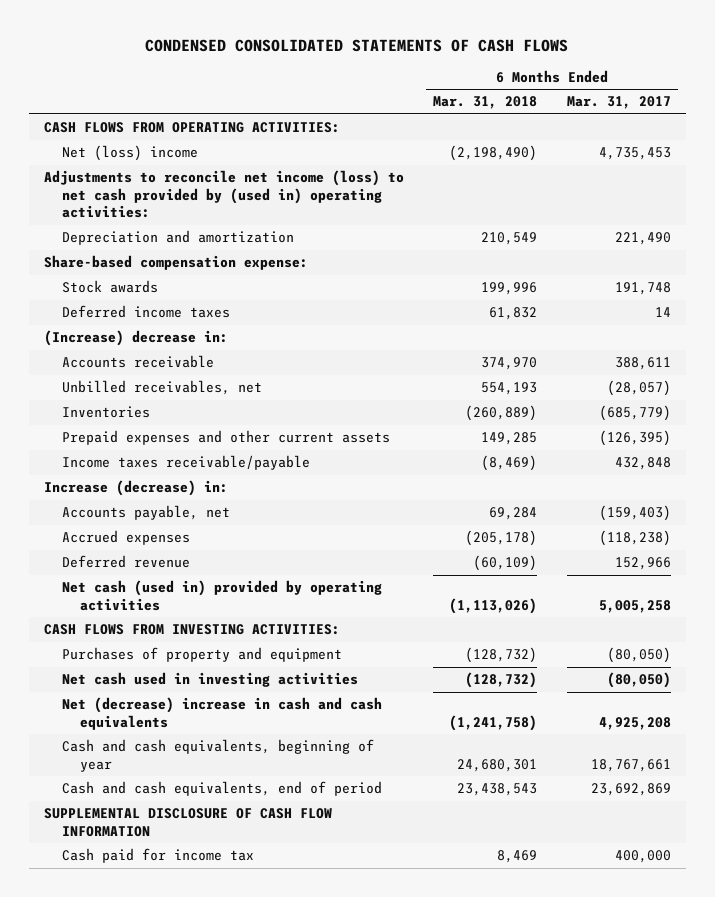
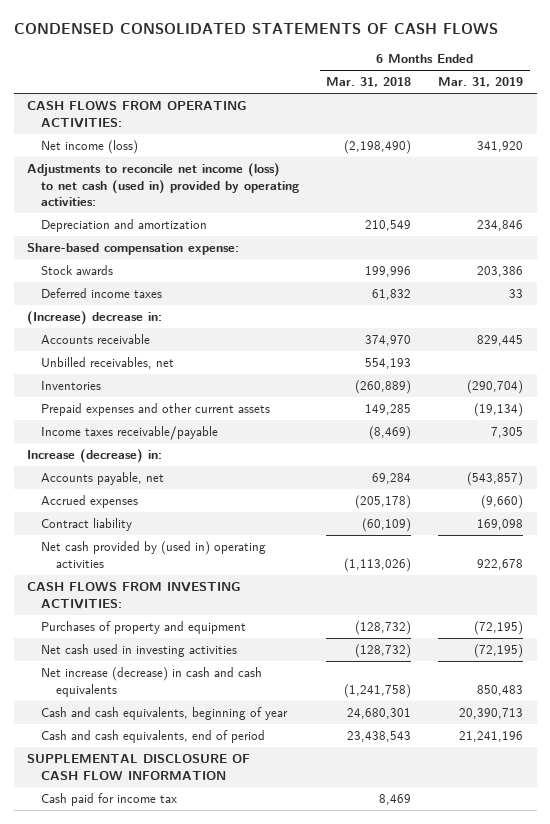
- | 6 Months Ended Mar. 31, 2018 | 6 Months Ended Mar. 31, 2017
+ | 6 Months Ended Mar. 31, 2018 | 6 Months Ended Mar. 31, 2019
- Net (loss) income | (2,198,490) | 4,735,453
- Adjustments to reconcile net income (loss) to net cash provided by (used in) operating activities:
+ Net income (loss) | (2,198,490) | 341,920
+ Adjustments to reconcile net income (loss) to net cash (used in) provided by operating activities:
- Deferred revenue | (60,109) | 152,966
- Net cash (used in) provided by operating activities | (1,113,026) | 5,005,258
+ Contract liability | (60,109) | 169,098
+ Net cash provided by (used in) operating activities | (1,113,026) | 922,678
- Net (decrease) increase in cash and cash equivalents | (1,241,758) | 4,925,208
+ Net increase (decrease) in cash and cash equivalents | (1,241,758) | 850,483

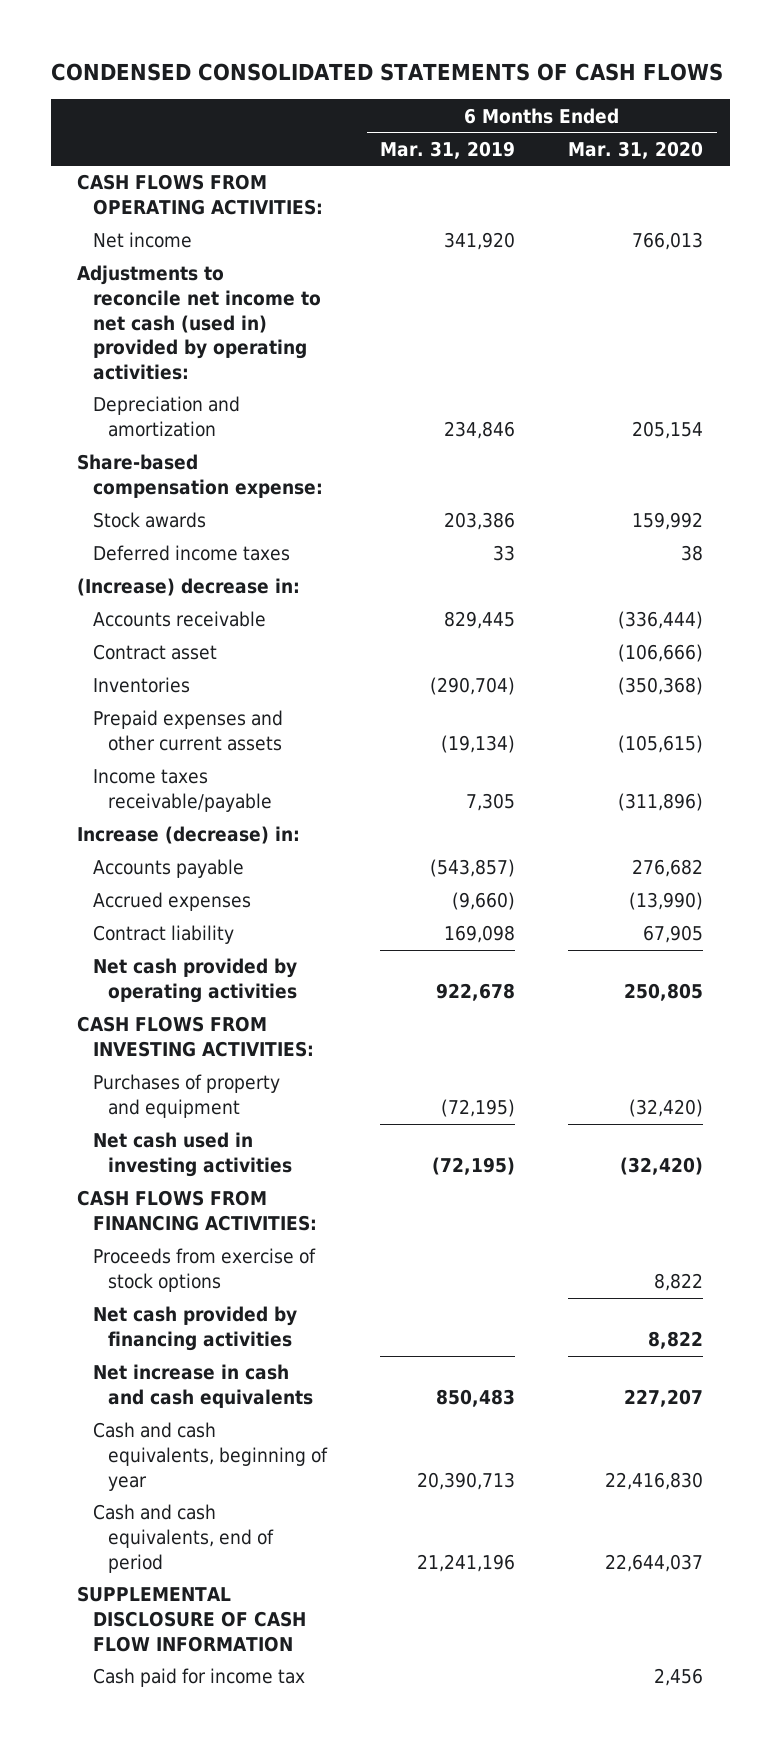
- | 6 Months Ended Mar. 31, 2018 | 6 Months Ended Mar. 31, 2019
+ | 6 Months Ended Mar. 31, 2019 | 6 Months Ended Mar. 31, 2020
- Net income (loss) | (2,198,490) | 341,920
- Adjustments to reconcile net income (loss) to net cash (used in) provided by operating activities:
+ Net income | 341,920 | 766,013
+ Adjustments to reconcile net income to net cash (used in) provided by operating activities:
- Unbilled receivables, net | 554,193 |
+ Contract asset | | (106,666)
- Accounts payable, net | 69,284 | (543,857)
+ Accounts payable | (543,857) | 276,682
- Net cash provided by (used in) operating activities | (1,113,026) | 922,678
+ Net cash provided by operating activities | 922,678 | 250,805
- Net increase (decrease) in cash and cash equivalents | (1,241,758) | 850,483
+ CASH FLOWS FROM FINANCING ACTIVITIES:
+ Proceeds from exercise of stock options | | 8,822
+ Net cash provided by financing activities | | 8,822
+ Net increase in cash and cash equivalents | 850,483 | 227,207

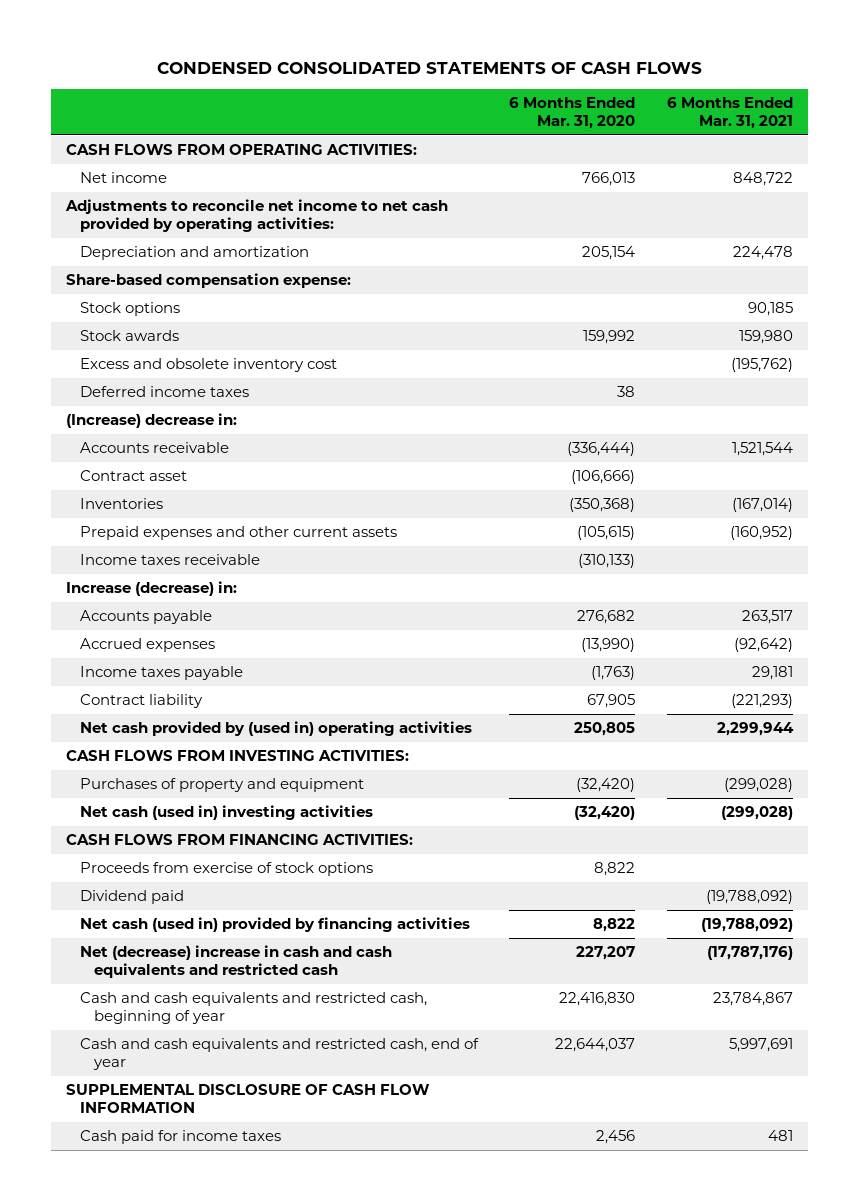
- | 6 Months Ended Mar. 31, 2019 | 6 Months Ended Mar. 31, 2020
+ | 6 Months Ended Mar. 31, 2020 | 6 Months Ended Mar. 31, 2021
- Adjustments to reconcile net income to net cash (used in) provided by operating activities:
+ Adjustments to reconcile net income to net cash provided by operating activities:
+ Stock options | | 90,185
+ Excess and obsolete inventory cost | | (195,762)
- Income taxes receivable/payable | 7,305 | (311,896)
+ Income taxes receivable | (310,133) |
+ Income taxes payable | (1,763) | 29,181
- Net cash provided by operating activities | 922,678 | 250,805
+ Net cash provided by (used in) operating activities | 250,805 | 2,299,944
- Net cash used in investing activities | (72,195) | (32,420)
+ Net cash (used in) investing activities | (32,420) | (299,028)
- Net cash provided by financing activities | | 8,822
- Net increase in cash and cash equivalents | 850,483 | 227,207
- Cash and cash equivalents, beginning of year | 20,390,713 | 22,416,830
- Cash and cash equivalents, end of period | 21,241,196 | 22,644,037
+ Dividend paid | | (19,788,092)
+ Net cash (used in) provided by financing activities | 8,822 | (19,788,092)
+ Net (decrease) increase in cash and cash equivalents and restricted cash | 227,207 | (17,787,176)
+ Cash and cash equivalents and restricted cash, beginning of year | 22,416,830 | 23,784,867
+ Cash and cash equivalents and restricted cash, end of year | 22,644,037 | 5,997,691
- Cash paid for income tax | | 2,456
+ Cash paid for income taxes | 2,456 | 481

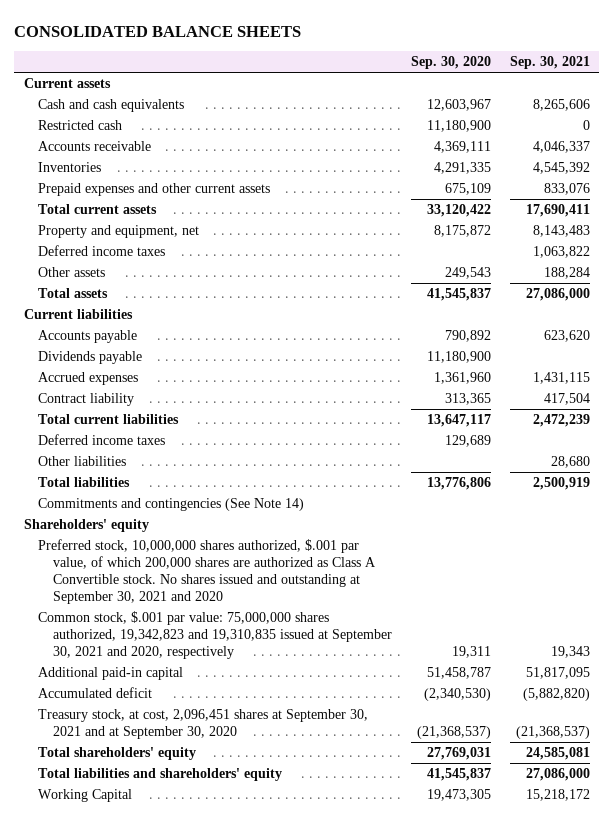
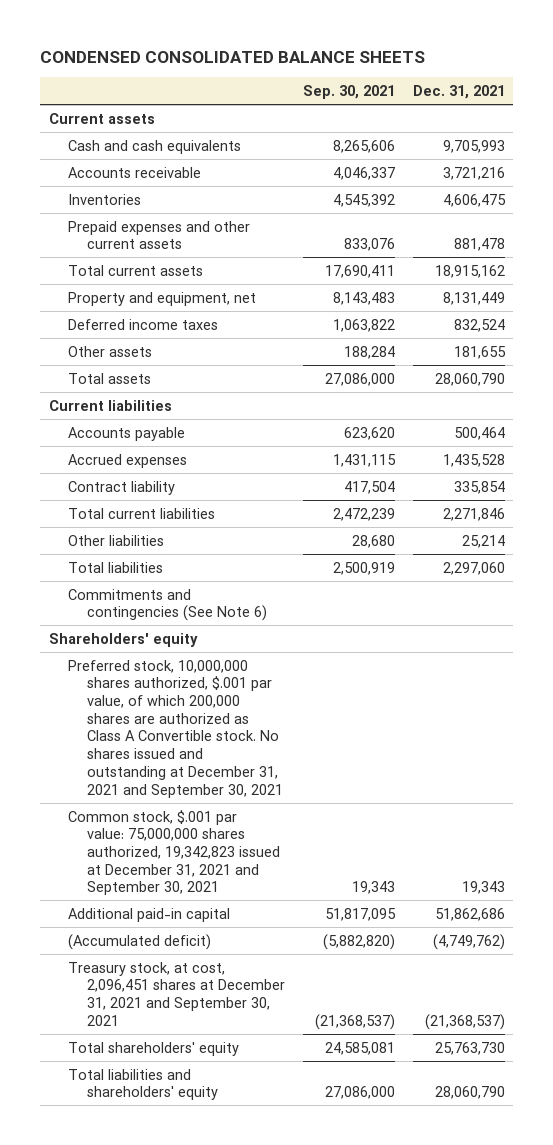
- CONSOLIDATED BALANCE SHEETS
+ CONDENSED CONSOLIDATED BALANCE SHEETS
- | Sep. 30, 2020 | Sep. 30, 2021
+ | Sep. 30, 2021 | Dec. 31, 2021
- Restricted cash | 11,180,900 | 0
- Dividends payable | 11,180,900 |
- Deferred income taxes | 129,689 |
- Commitments and contingencies (See Note 14)
+ Commitments and contingencies (See Note 6)
- Preferred stock, 10,000,000 shares authorized, $.001 par value, of which 200,000 shares are authorized as Class A Convertible stock. No shares issued and outstanding at September 30, 2021 and 2020
- Common stock, $.001 par value: 75,000,000 shares authorized, 19,342,823 and 19,310,835 issued at September 30, 2021 and 2020, respectively | 19,311 | 19,343
+ Preferred stock, 10,000,000 shares authorized, $.001 par value, of which 200,000 shares are authorized as Class A Convertible stock. No shares issued and outstanding at December 31, 2021 and September 30, 2021
+ Common stock, $.001 par value: 75,000,000 shares authorized, 19,342,823 issued at December 31, 2021 and September 30, 2021 | 19,343 | 19,343
- Accumulated deficit | (2,340,530) | (5,882,820)
- Treasury stock, at cost, 2,096,451 shares at September 30, 2021 and at September 30, 2020 | (21,368,537) | (21,368,537)
+ (Accumulated deficit) | (5,882,820) | (4,749,762)
+ Treasury stock, at cost, 2,096,451 shares at December 31, 2021 and September 30, 2021 | (21,368,537) | (21,368,537)
- Working Capital | 19,473,305 | 15,218,172

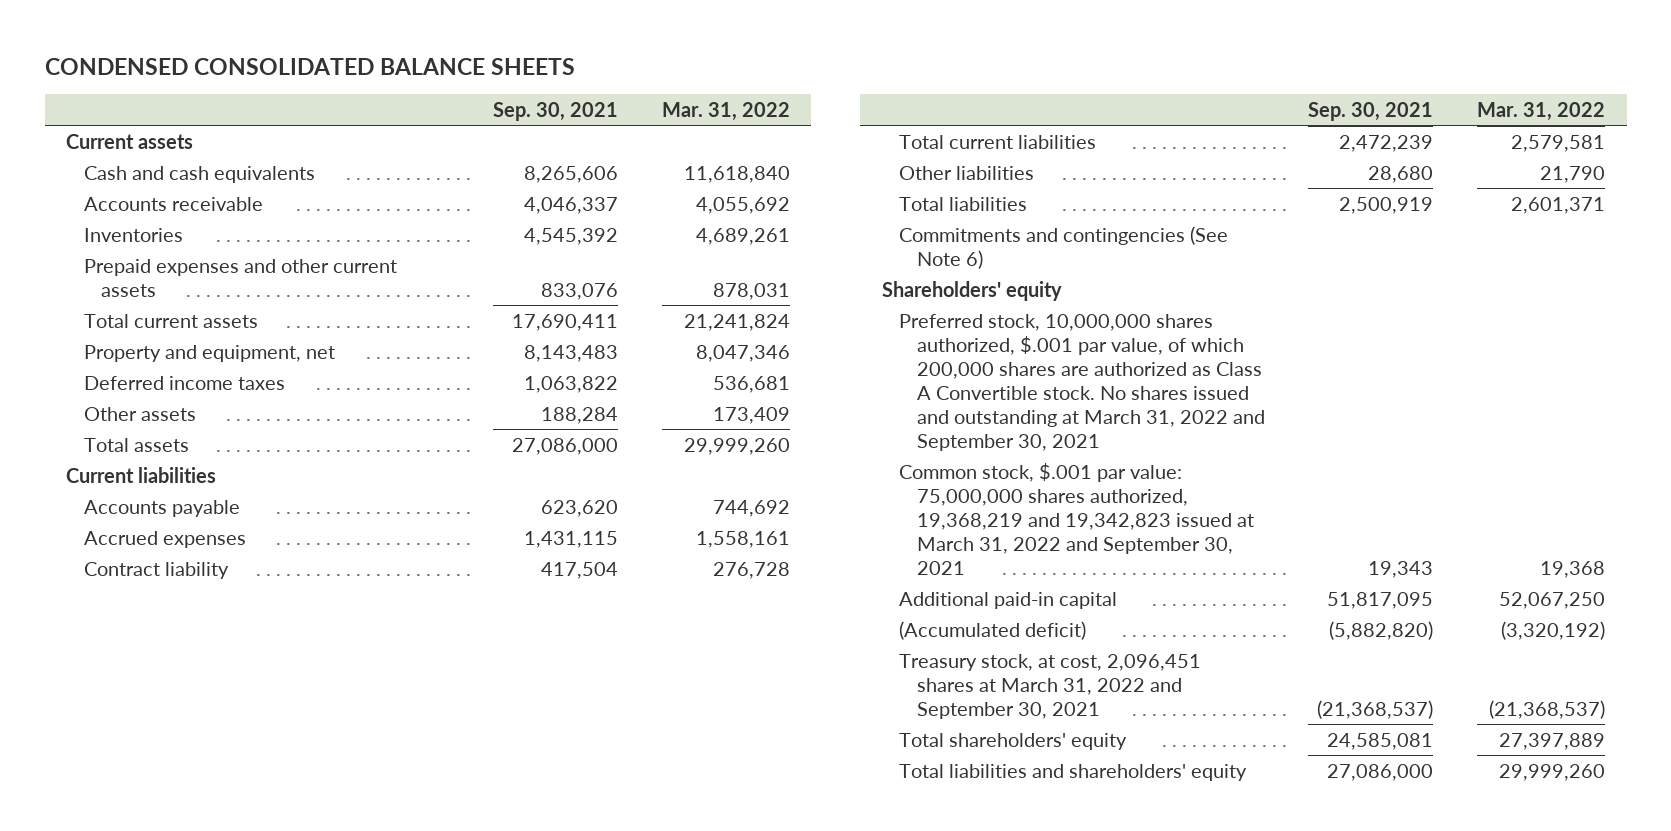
- | Sep. 30, 2021 | Dec. 31, 2021
+ | Sep. 30, 2021 | Mar. 31, 2022
- Preferred stock, 10,000,000 shares authorized, $.001 par value, of which 200,000 shares are authorized as Class A Convertible stock. No shares issued and outstanding at December 31, 2021 and September 30, 2021
- Common stock, $.001 par value: 75,000,000 shares authorized, 19,342,823 issued at December 31, 2021 and September 30, 2021 | 19,343 | 19,343
+ Preferred stock, 10,000,000 shares authorized, $.001 par value, of which 200,000 shares are authorized as Class A Convertible stock. No shares issued and outstanding at March 31, 2022 and September 30, 2021
+ Common stock, $.001 par value: 75,000,000 shares authorized, 19,368,219 and 19,342,823 issued at March 31, 2022 and September 30, 2021 | 19,343 | 19,368
- Treasury stock, at cost, 2,096,451 shares at December 31, 2021 and September 30, 2021 | (21,368,537) | (21,368,537)
+ Treasury stock, at cost, 2,096,451 shares at March 31, 2022 and September 30, 2021 | (21,368,537) | (21,368,537)

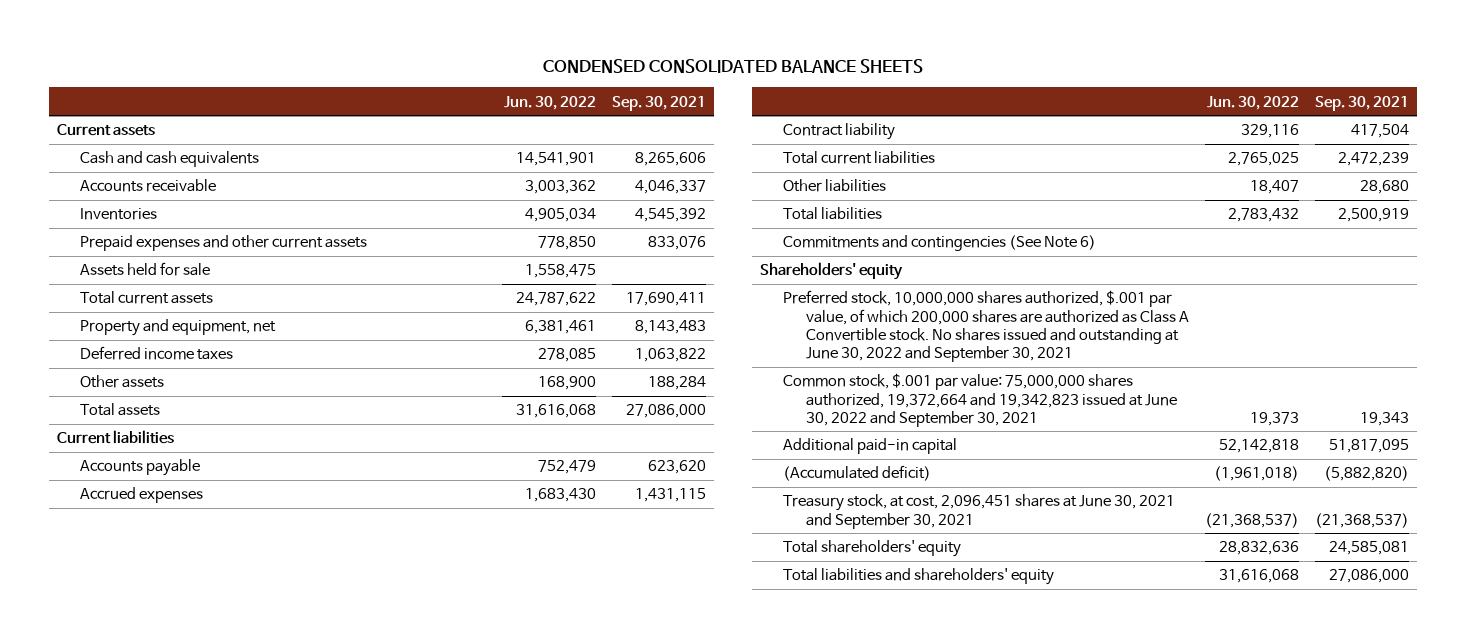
- | Sep. 30, 2021 | Mar. 31, 2022
+ | Jun. 30, 2022 | Sep. 30, 2021
+ Assets held for sale | 1,558,475 |
- Preferred stock, 10,000,000 shares authorized, $.001 par value, of which 200,000 shares are authorized as Class A Convertible stock. No shares issued and outstanding at March 31, 2022 and September 30, 2021
- Common stock, $.001 par value: 75,000,000 shares authorized, 19,368,219 and 19,342,823 issued at March 31, 2022 and September 30, 2021 | 19,343 | 19,368
+ Preferred stock, 10,000,000 shares authorized, $.001 par value, of which 200,000 shares are authorized as Class A Convertible stock. No shares issued and outstanding at June 30, 2022 and September 30, 2021
+ Common stock, $.001 par value: 75,000,000 shares authorized, 19,372,664 and 19,342,823 issued at June 30, 2022 and September 30, 2021 | 19,373 | 19,343
- Treasury stock, at cost, 2,096,451 shares at March 31, 2022 and September 30, 2021 | (21,368,537) | (21,368,537)
+ Treasury stock, at cost, 2,096,451 shares at June 30, 2021 and September 30, 2021 | (21,368,537) | (21,368,537)

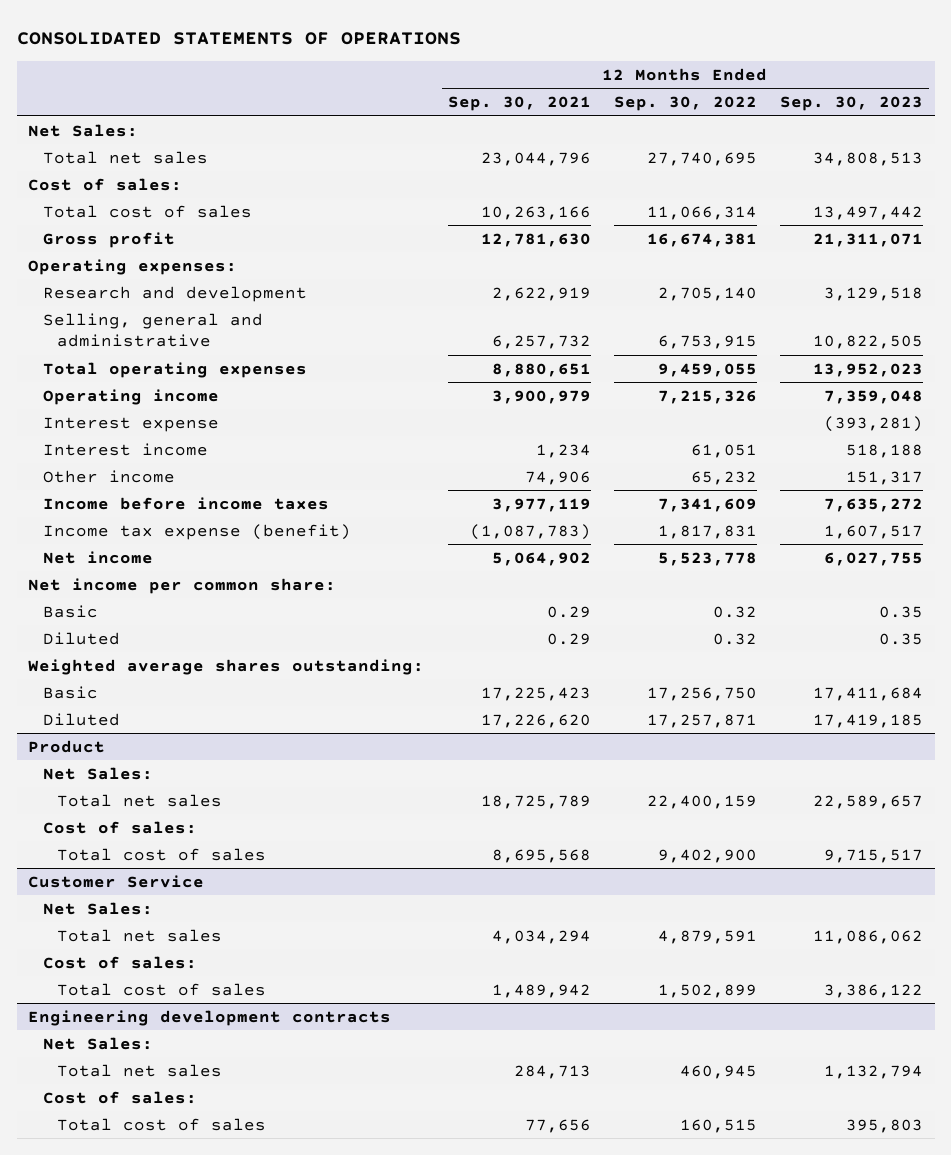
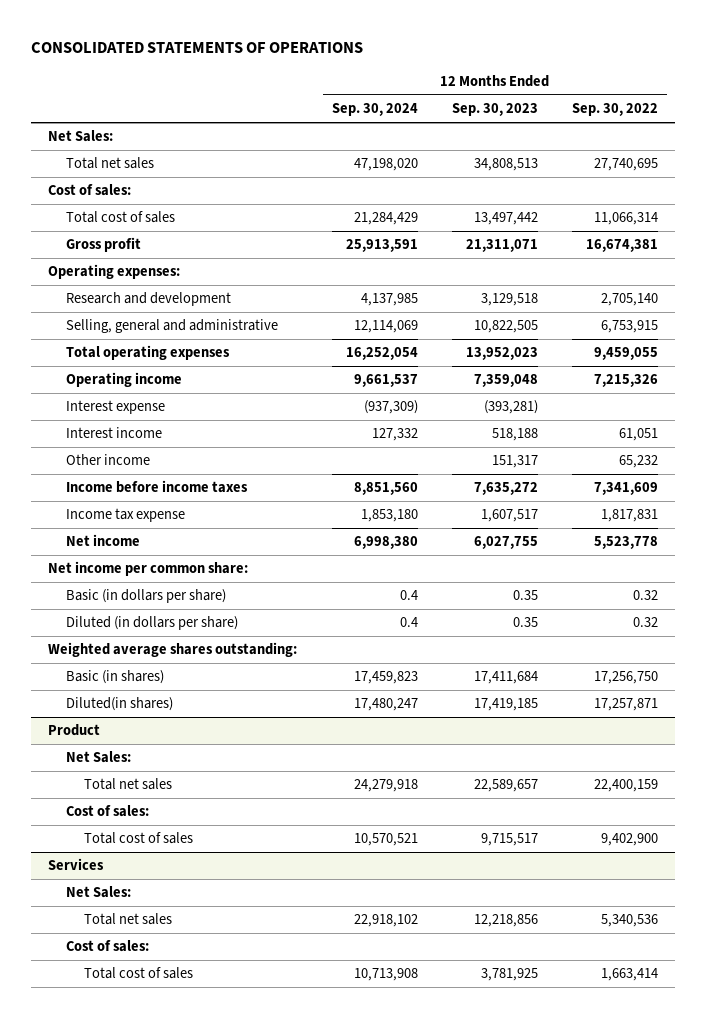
- | 12 Months Ended Sep. 30, 2021 | 12 Months Ended Sep. 30, 2022 | 12 Months Ended Sep. 30, 2023
+ | 12 Months Ended Sep. 30, 2024 | 12 Months Ended Sep. 30, 2023 | 12 Months Ended Sep. 30, 2022
- Income tax expense (benefit) | (1,087,783) | 1,817,831 | 1,607,517
+ Income tax expense | 1,853,180 | 1,607,517 | 1,817,831
- Basic | 0.29 | 0.32 | 0.35
- Diluted | 0.29 | 0.32 | 0.35
+ Basic (in dollars per share) | 0.4 | 0.35 | 0.32
+ Diluted (in dollars per share) | 0.4 | 0.35 | 0.32
- Basic | 17,225,423 | 17,256,750 | 17,411,684
- Diluted | 17,226,620 | 17,257,871 | 17,419,185
+ Basic (in shares) | 17,459,823 | 17,411,684 | 17,256,750
+ Diluted(in shares) | 17,480,247 | 17,419,185 | 17,257,871
- Customer Service
- Net Sales:
- Total net sales | 4,034,294 | 4,879,591 | 11,086,062
- Cost of sales:
- Total cost of sales | 1,489,942 | 1,502,899 | 3,386,122
- Engineering development contracts
+ Services
- Total net sales | 284,713 | 460,945 | 1,132,794
+ Total net sales | 22,918,102 | 12,218,856 | 5,340,536
- Total cost of sales | 77,656 | 160,515 | 395,803
+ Total cost of sales | 10,713,908 | 3,781,925 | 1,663,414

